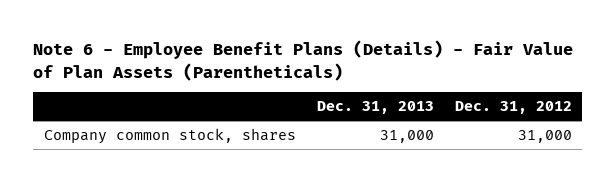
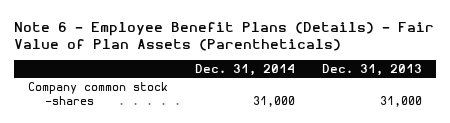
- | Dec. 31, 2013 | Dec. 31, 2012
+ | Dec. 31, 2014 | Dec. 31, 2013
- Company common stock, shares | 31,000 | 31,000
+ Company common stock -shares | 31,000 | 31,000

